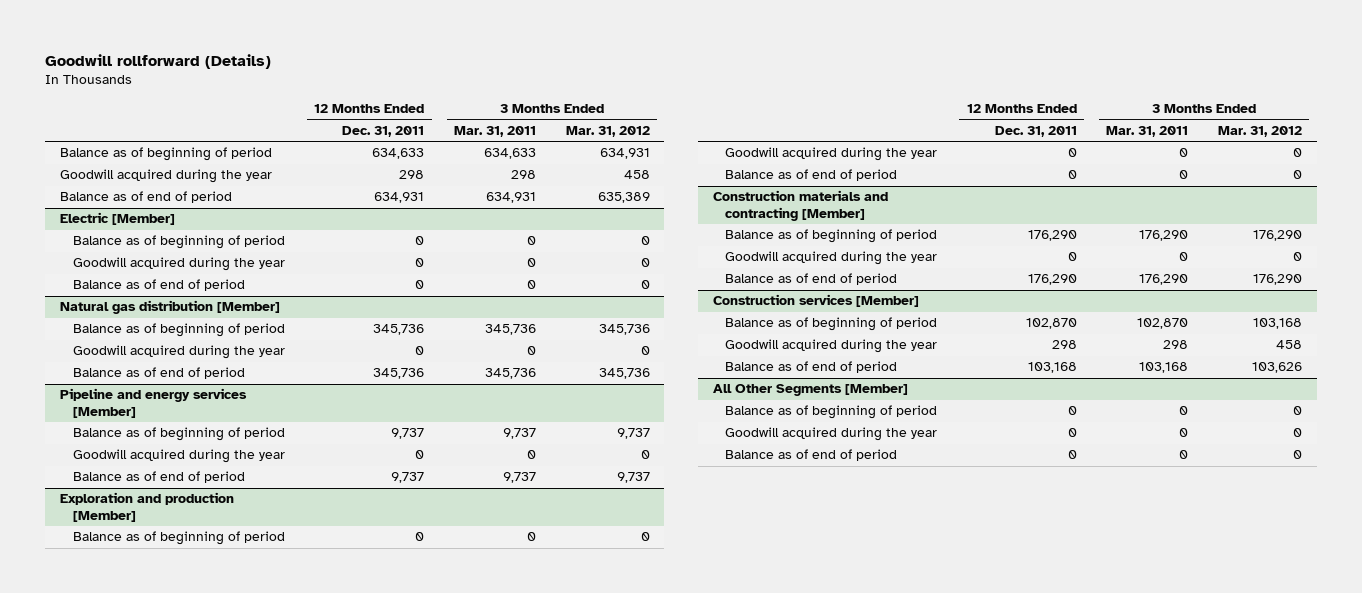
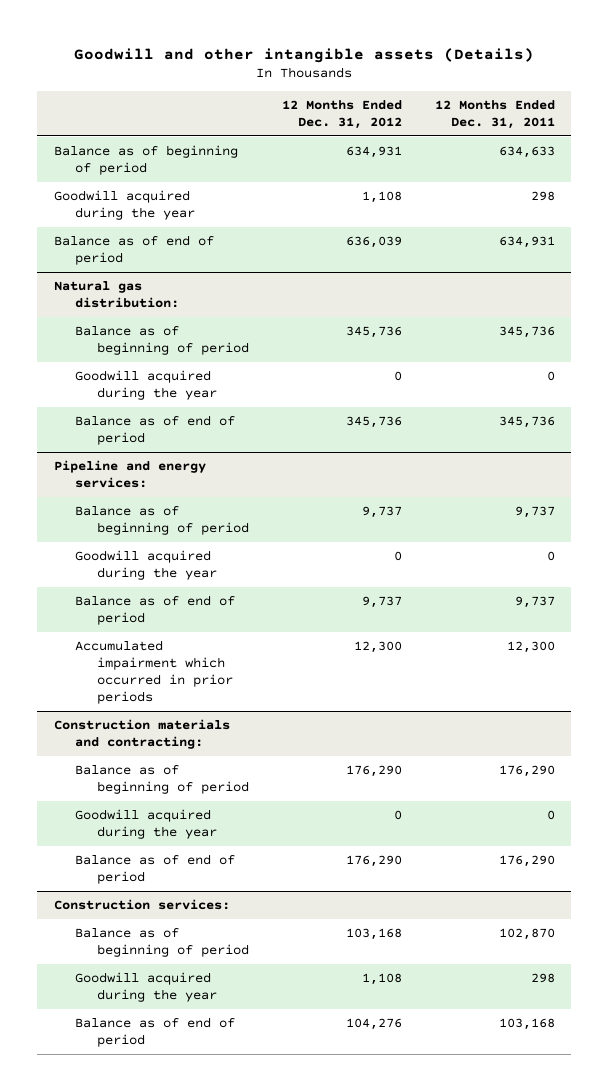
- Goodwill rollforward (Details)
+ Goodwill and other intangible assets (Details)
- | 12 Months Ended Dec. 31, 2011 | 3 Months Ended Mar. 31, 2011 | 3 Months Ended Mar. 31, 2012
+ | 12 Months Ended Dec. 31, 2012 | 12 Months Ended Dec. 31, 2011
- Electric [Member]
- Balance as of beginning of period | 0 | 0 | 0
- Goodwill acquired during the year | 0 | 0 | 0
- Balance as of end of period | 0 | 0 | 0
- Natural gas distribution [Member]
+ Natural gas distribution:
- Pipeline and energy services [Member]
+ Pipeline and energy services:
- Exploration and production [Member]
- Balance as of beginning of period | 0 | 0 | 0
- Goodwill acquired during the year | 0 | 0 | 0
- Balance as of end of period | 0 | 0 | 0
- Construction materials and contracting [Member]
+ Accumulated impairment which occurred in prior periods | 12,300 | 12,300
+ Construction materials and contracting:
- Construction services [Member]
+ Construction services:
- All Other Segments [Member]
- Balance as of beginning of period | 0 | 0 | 0
- Goodwill acquired during the year | 0 | 0 | 0
- Balance as of end of period | 0 | 0 | 0

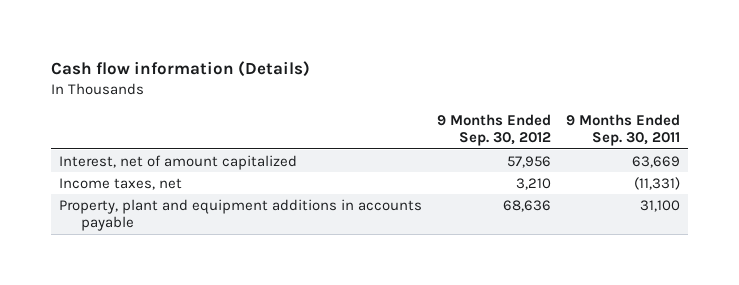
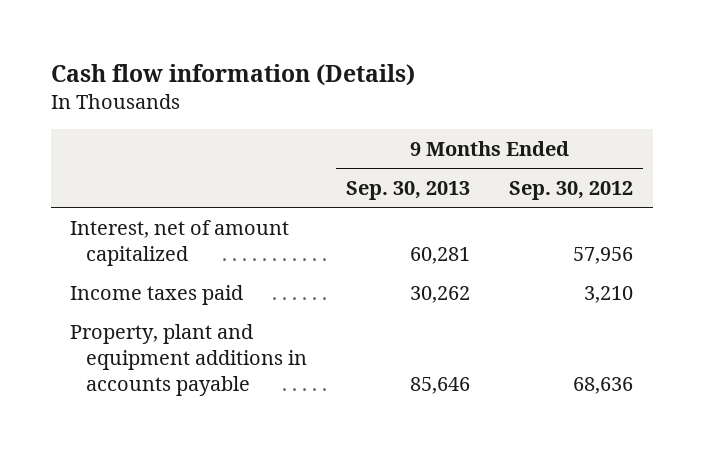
- | 9 Months Ended Sep. 30, 2012 | 9 Months Ended Sep. 30, 2011
+ | 9 Months Ended Sep. 30, 2013 | 9 Months Ended Sep. 30, 2012
- Income taxes, net | 3,210 | (11,331)
+ Income taxes paid | 30,262 | 3,210

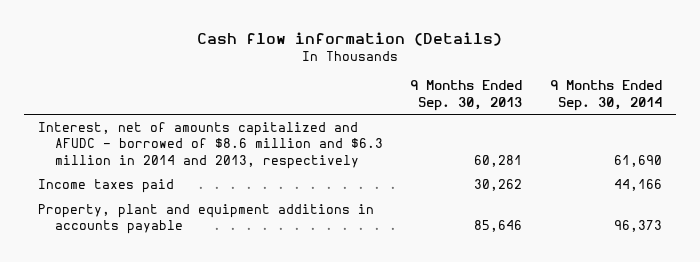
- | 9 Months Ended Sep. 30, 2013 | 9 Months Ended Sep. 30, 2012
+ | 9 Months Ended Sep. 30, 2013 | 9 Months Ended Sep. 30, 2014
- Interest, net of amount capitalized | 60,281 | 57,956
+ Interest, net of amounts capitalized and AFUDC - borrowed of $8.6 million and $6.3 million in 2014 and 2013, respectively | 60,281 | 61,690

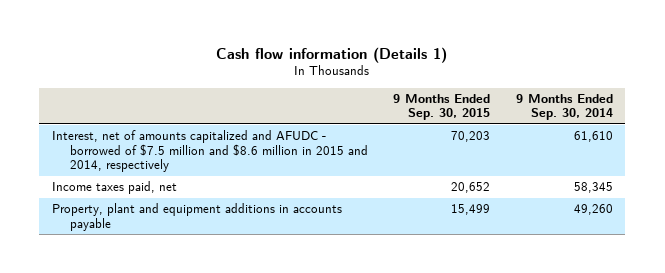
- Cash flow information (Details)
+ Cash flow information (Details 1)
- | 9 Months Ended Sep. 30, 2013 | 9 Months Ended Sep. 30, 2014
+ | 9 Months Ended Sep. 30, 2015 | 9 Months Ended Sep. 30, 2014
- Interest, net of amounts capitalized and AFUDC - borrowed of $8.6 million and $6.3 million in 2014 and 2013, respectively | 60,281 | 61,690
- Income taxes paid | 30,262 | 44,166
- Property, plant and equipment additions in accounts payable | 85,646 | 96,373
+ Interest, net of amounts capitalized and AFUDC - borrowed of $7.5 million and $8.6 million in 2015 and 2014, respectively | 70,203 | 61,610
+ Income taxes paid, net | 20,652 | 58,345
+ Property, plant and equipment additions in accounts payable | 15,499 | 49,260

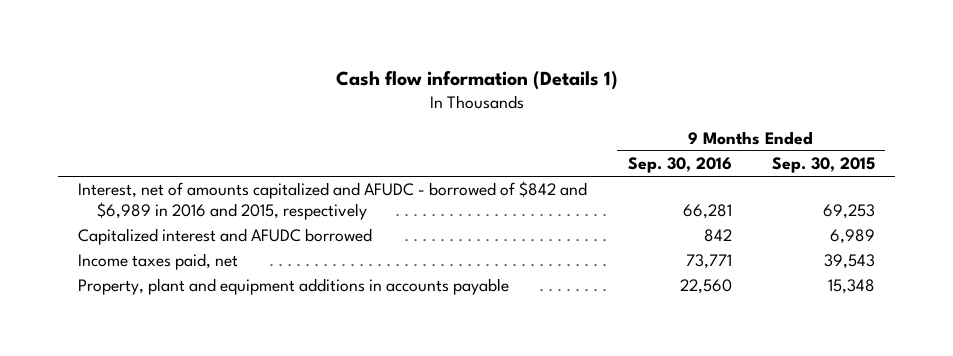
- | 9 Months Ended Sep. 30, 2015 | 9 Months Ended Sep. 30, 2014
+ | 9 Months Ended Sep. 30, 2016 | 9 Months Ended Sep. 30, 2015
- Interest, net of amounts capitalized and AFUDC - borrowed of $7.5 million and $8.6 million in 2015 and 2014, respectively | 70,203 | 61,610
- Income taxes paid, net | 20,652 | 58,345
- Property, plant and equipment additions in accounts payable | 15,499 | 49,260
+ Interest, net of amounts capitalized and AFUDC - borrowed of $842 and $6,989 in 2016 and 2015, respectively | 66,281 | 69,253
+ Capitalized interest and AFUDC borrowed | 842 | 6,989
+ Income taxes paid, net | 73,771 | 39,543
+ Property, plant and equipment additions in accounts payable | 22,560 | 15,348

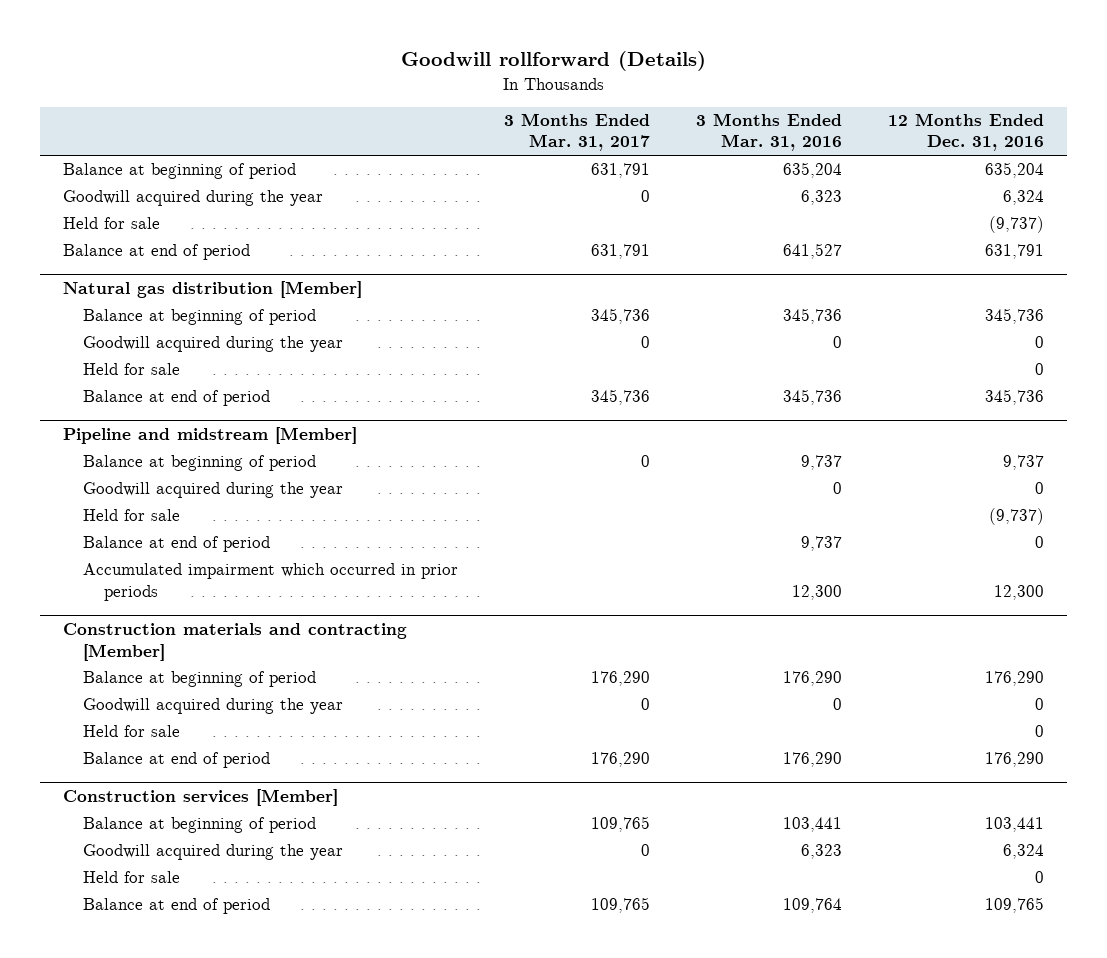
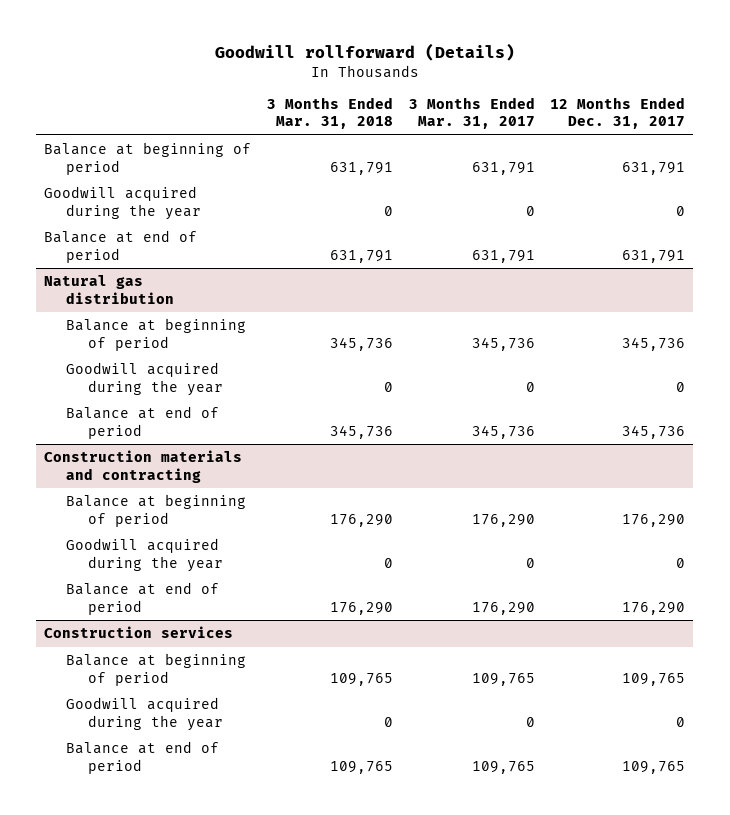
- | 3 Months Ended Mar. 31, 2017 | 3 Months Ended Mar. 31, 2016 | 12 Months Ended Dec. 31, 2016
+ | 3 Months Ended Mar. 31, 2018 | 3 Months Ended Mar. 31, 2017 | 12 Months Ended Dec. 31, 2017
- Held for sale | | | (9,737)
- Natural gas distribution [Member]
+ Natural gas distribution
- Held for sale | | | 0
- Pipeline and midstream [Member]
- Balance at beginning of period | 0 | 9,737 | 9,737
- Goodwill acquired during the year | | 0 | 0
- Held for sale | | | (9,737)
- Balance at end of period | | 9,737 | 0
- Accumulated impairment which occurred in prior periods | | 12,300 | 12,300
- Construction materials and contracting [Member]
+ Construction materials and contracting
- Held for sale | | | 0
- Construction services [Member]
+ Construction services
- Held for sale | | | 0

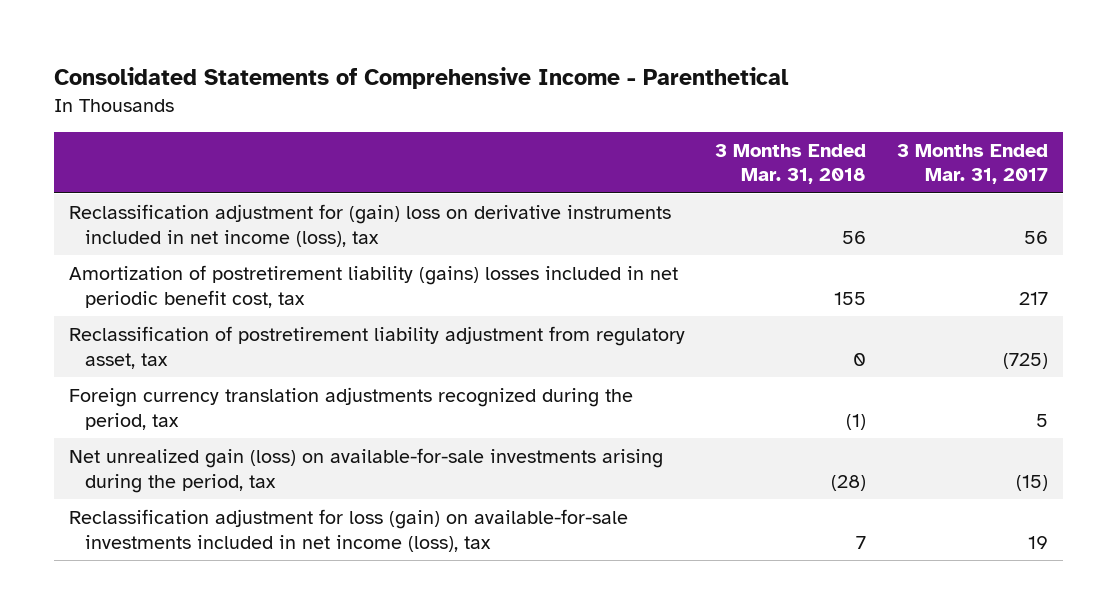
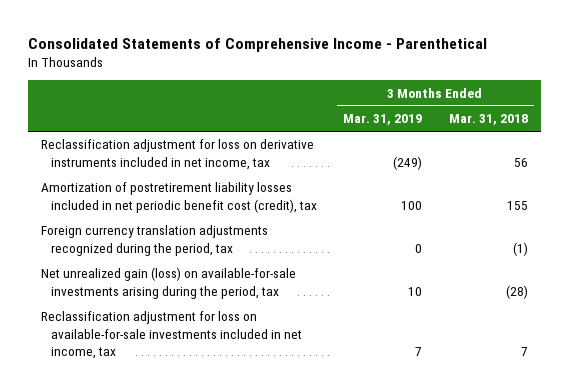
- | 3 Months Ended Mar. 31, 2018 | 3 Months Ended Mar. 31, 2017
+ | 3 Months Ended Mar. 31, 2019 | 3 Months Ended Mar. 31, 2018
- Reclassification adjustment for (gain) loss on derivative instruments included in net income (loss), tax | 56 | 56
- Amortization of postretirement liability (gains) losses included in net periodic benefit cost, tax | 155 | 217
- Reclassification of postretirement liability adjustment from regulatory asset, tax | 0 | (725)
+ Reclassification adjustment for loss on derivative instruments included in net income, tax | (249) | 56
+ Amortization of postretirement liability losses included in net periodic benefit cost (credit), tax | 100 | 155
- Reclassification adjustment for loss (gain) on available-for-sale investments included in net income (loss), tax | 7 | 19
+ Reclassification adjustment for loss on available-for-sale investments included in net income, tax | 7 | 7

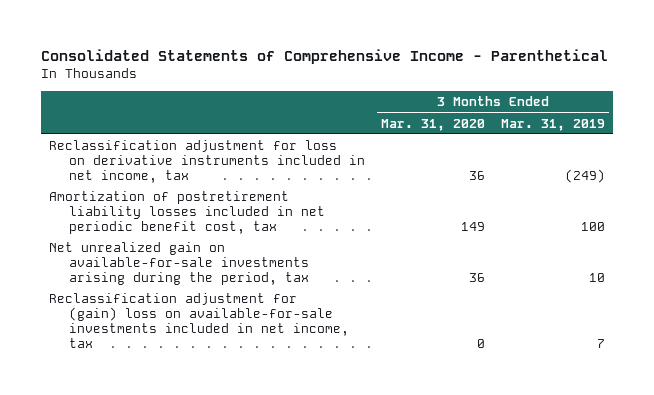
- | 3 Months Ended Mar. 31, 2019 | 3 Months Ended Mar. 31, 2018
+ | 3 Months Ended Mar. 31, 2020 | 3 Months Ended Mar. 31, 2019
- Amortization of postretirement liability losses included in net periodic benefit cost (credit), tax | 100 | 155
- Foreign currency translation adjustments recognized during the period, tax | 0 | (1)
- Net unrealized gain (loss) on available-for-sale investments arising during the period, tax | 10 | (28)
- Reclassification adjustment for loss on available-for-sale investments included in net income, tax | 7 | 7
+ Amortization of postretirement liability losses included in net periodic benefit cost, tax | 149 | 100
+ Net unrealized gain on available-for-sale investments arising during the period, tax | 36 | 10
+ Reclassification adjustment for (gain) loss on available-for-sale investments included in net income, tax | 0 | 7

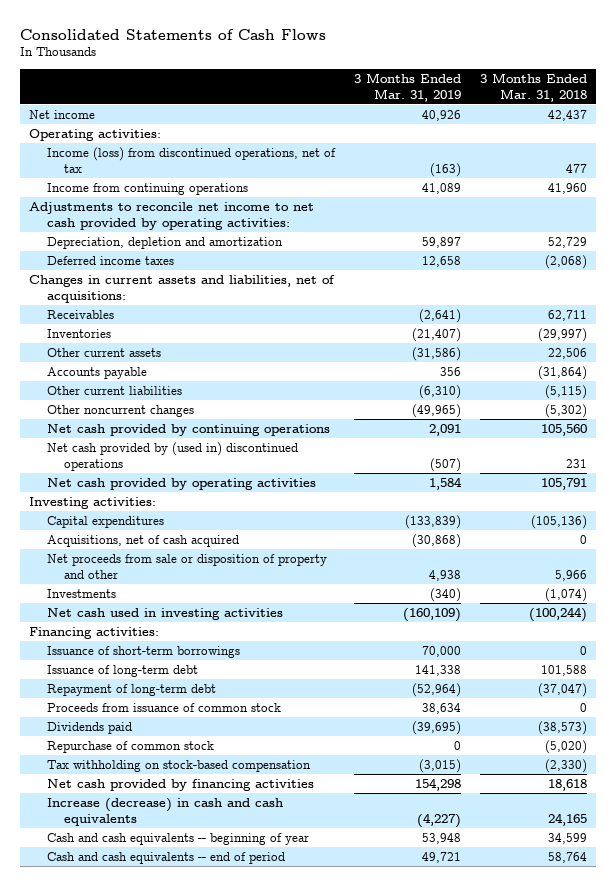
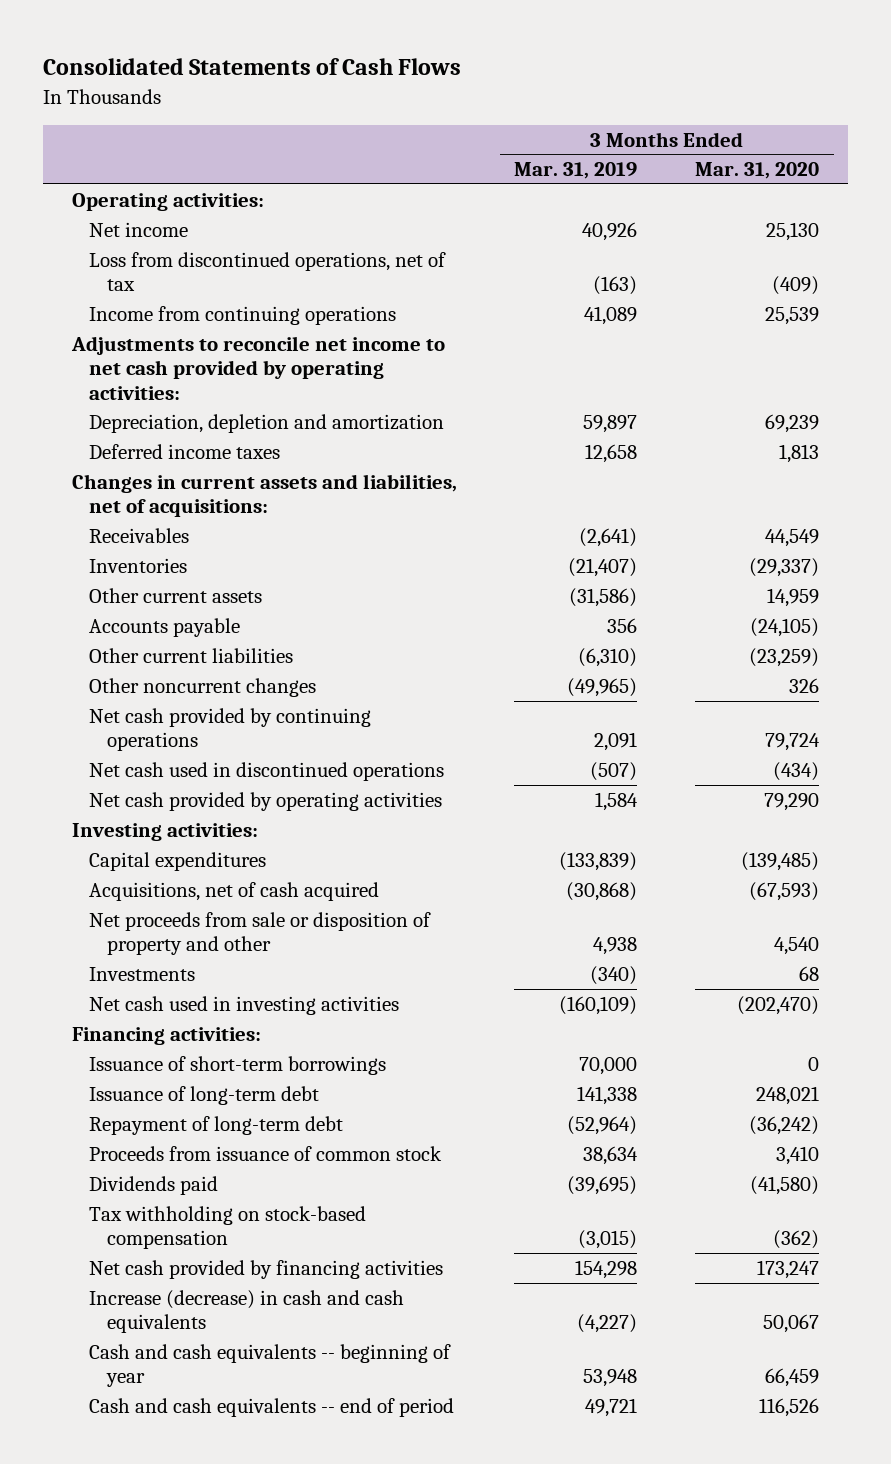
- | 3 Months Ended Mar. 31, 2019 | 3 Months Ended Mar. 31, 2018
+ | 3 Months Ended Mar. 31, 2019 | 3 Months Ended Mar. 31, 2020
- Income (loss) from discontinued operations, net of tax | (163) | 477
moved down: Net income | 40,926 | 25,130
+ Loss from discontinued operations, net of tax | (163) | (409)
- Net cash provided by (used in) discontinued operations | (507) | 231
+ Net cash used in discontinued operations | (507) | (434)
- Repurchase of common stock | 0 | (5,020)

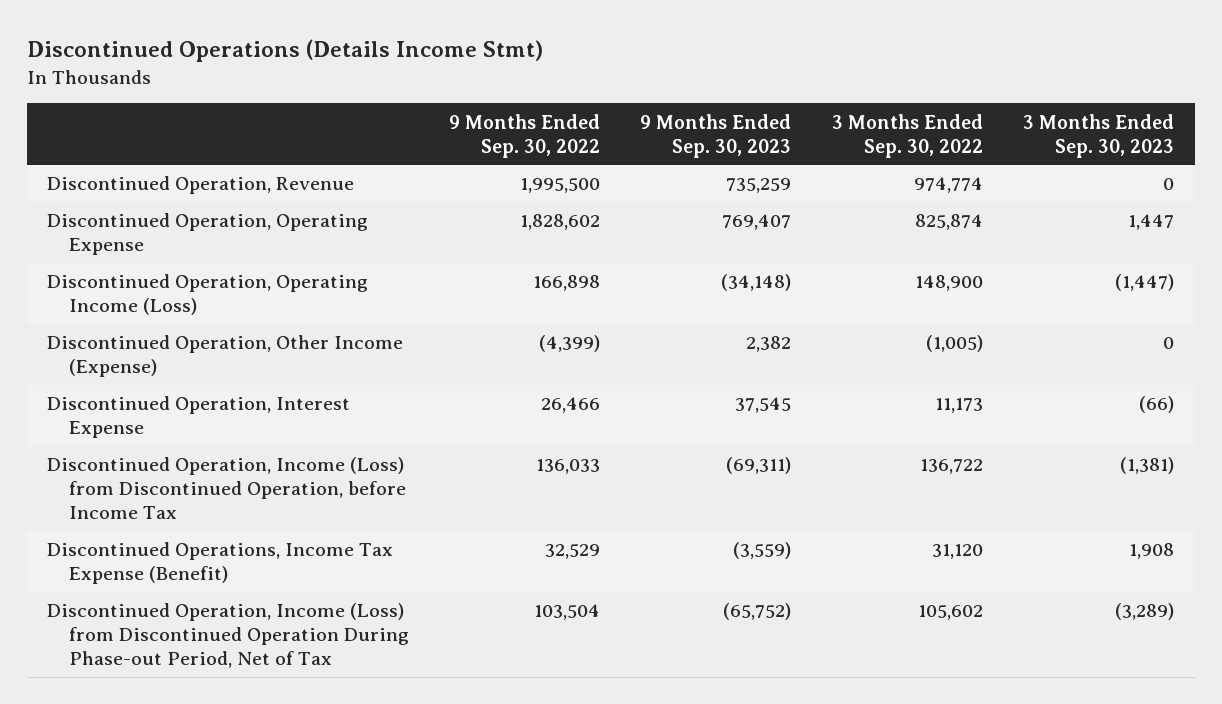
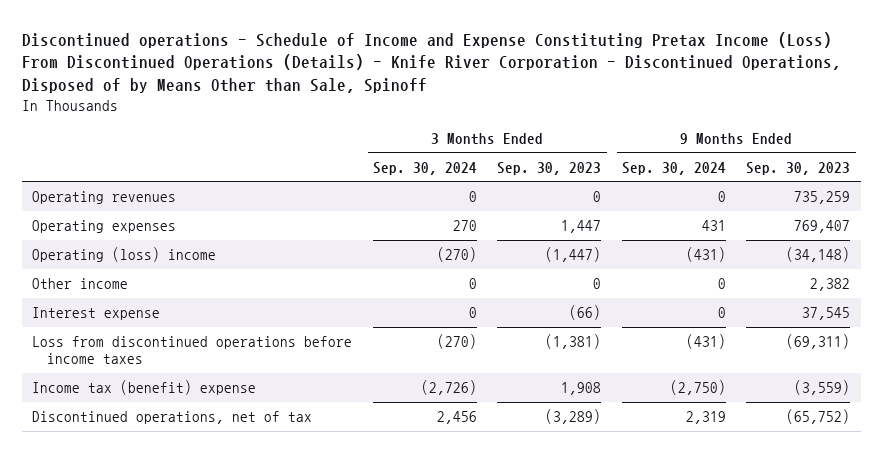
- Discontinued Operations (Details Income Stmt)
+ Discontinued operations - Schedule of Income and Expense Constituting Pretax Income (Loss) From Discontinued Operations (Details) - Knife River Corporation - Discontinued Operations, Disposed of by Means Other than Sale, Spinoff
- | 9 Months Ended Sep. 30, 2022 | 9 Months Ended Sep. 30, 2023 | 3 Months Ended Sep. 30, 2022 | 3 Months Ended Sep. 30, 2023
+ | 3 Months Ended Sep. 30, 2024 | 3 Months Ended Sep. 30, 2023 | 9 Months Ended Sep. 30, 2024 | 9 Months Ended Sep. 30, 2023
- Discontinued Operation, Revenue | 1,995,500 | 735,259 | 974,774 | 0
- Discontinued Operation, Operating Expense | 1,828,602 | 769,407 | 825,874 | 1,447
- Discontinued Operation, Operating Income (Loss) | 166,898 | (34,148) | 148,900 | (1,447)
- Discontinued Operation, Other Income (Expense) | (4,399) | 2,382 | (1,005) | 0
- Discontinued Operation, Interest Expense | 26,466 | 37,545 | 11,173 | (66)
- Discontinued Operation, Income (Loss) from Discontinued Operation, before Income Tax | 136,033 | (69,311) | 136,722 | (1,381)
- Discontinued Operations, Income Tax Expense (Benefit) | 32,529 | (3,559) | 31,120 | 1,908
- Discontinued Operation, Income (Loss) from Discontinued Operation During Phase-out Period, Net of Tax | 103,504 | (65,752) | 105,602 | (3,289)
+ Operating revenues | 0 | 0 | 0 | 735,259
+ Operating expenses | 270 | 1,447 | 431 | 769,407
+ Operating (loss) income | (270) | (1,447) | (431) | (34,148)
+ Other income | 0 | 0 | 0 | 2,382
+ Interest expense | 0 | (66) | 0 | 37,545
+ Loss from discontinued operations before income taxes | (270) | (1,381) | (431) | (69,311)
+ Income tax (benefit) expense | (2,726) | 1,908 | (2,750) | (3,559)
+ Discontinued operations, net of tax | 2,456 | (3,289) | 2,319 | (65,752)

